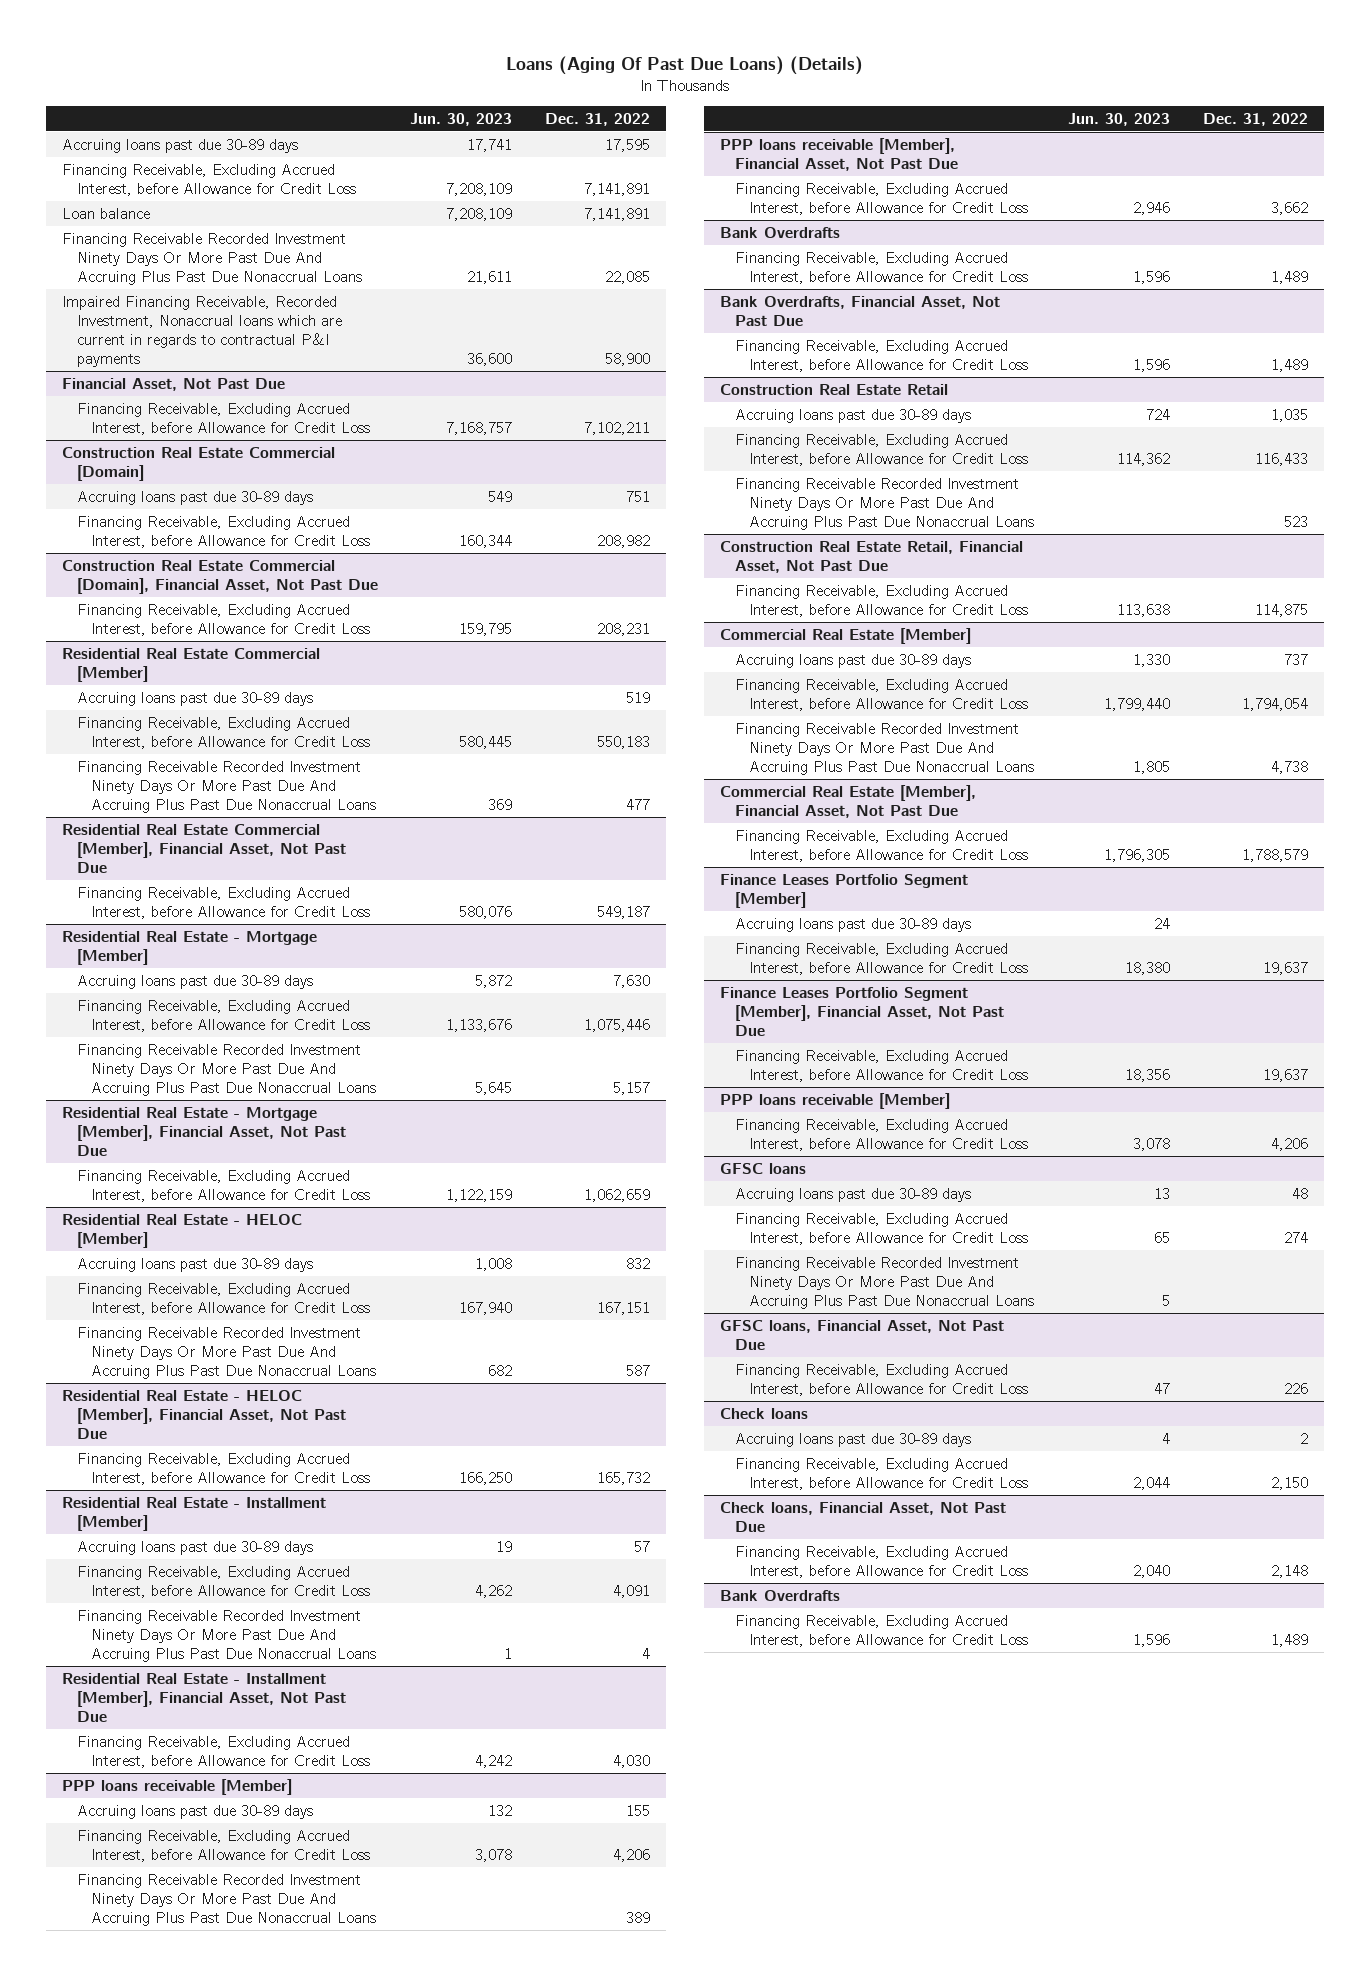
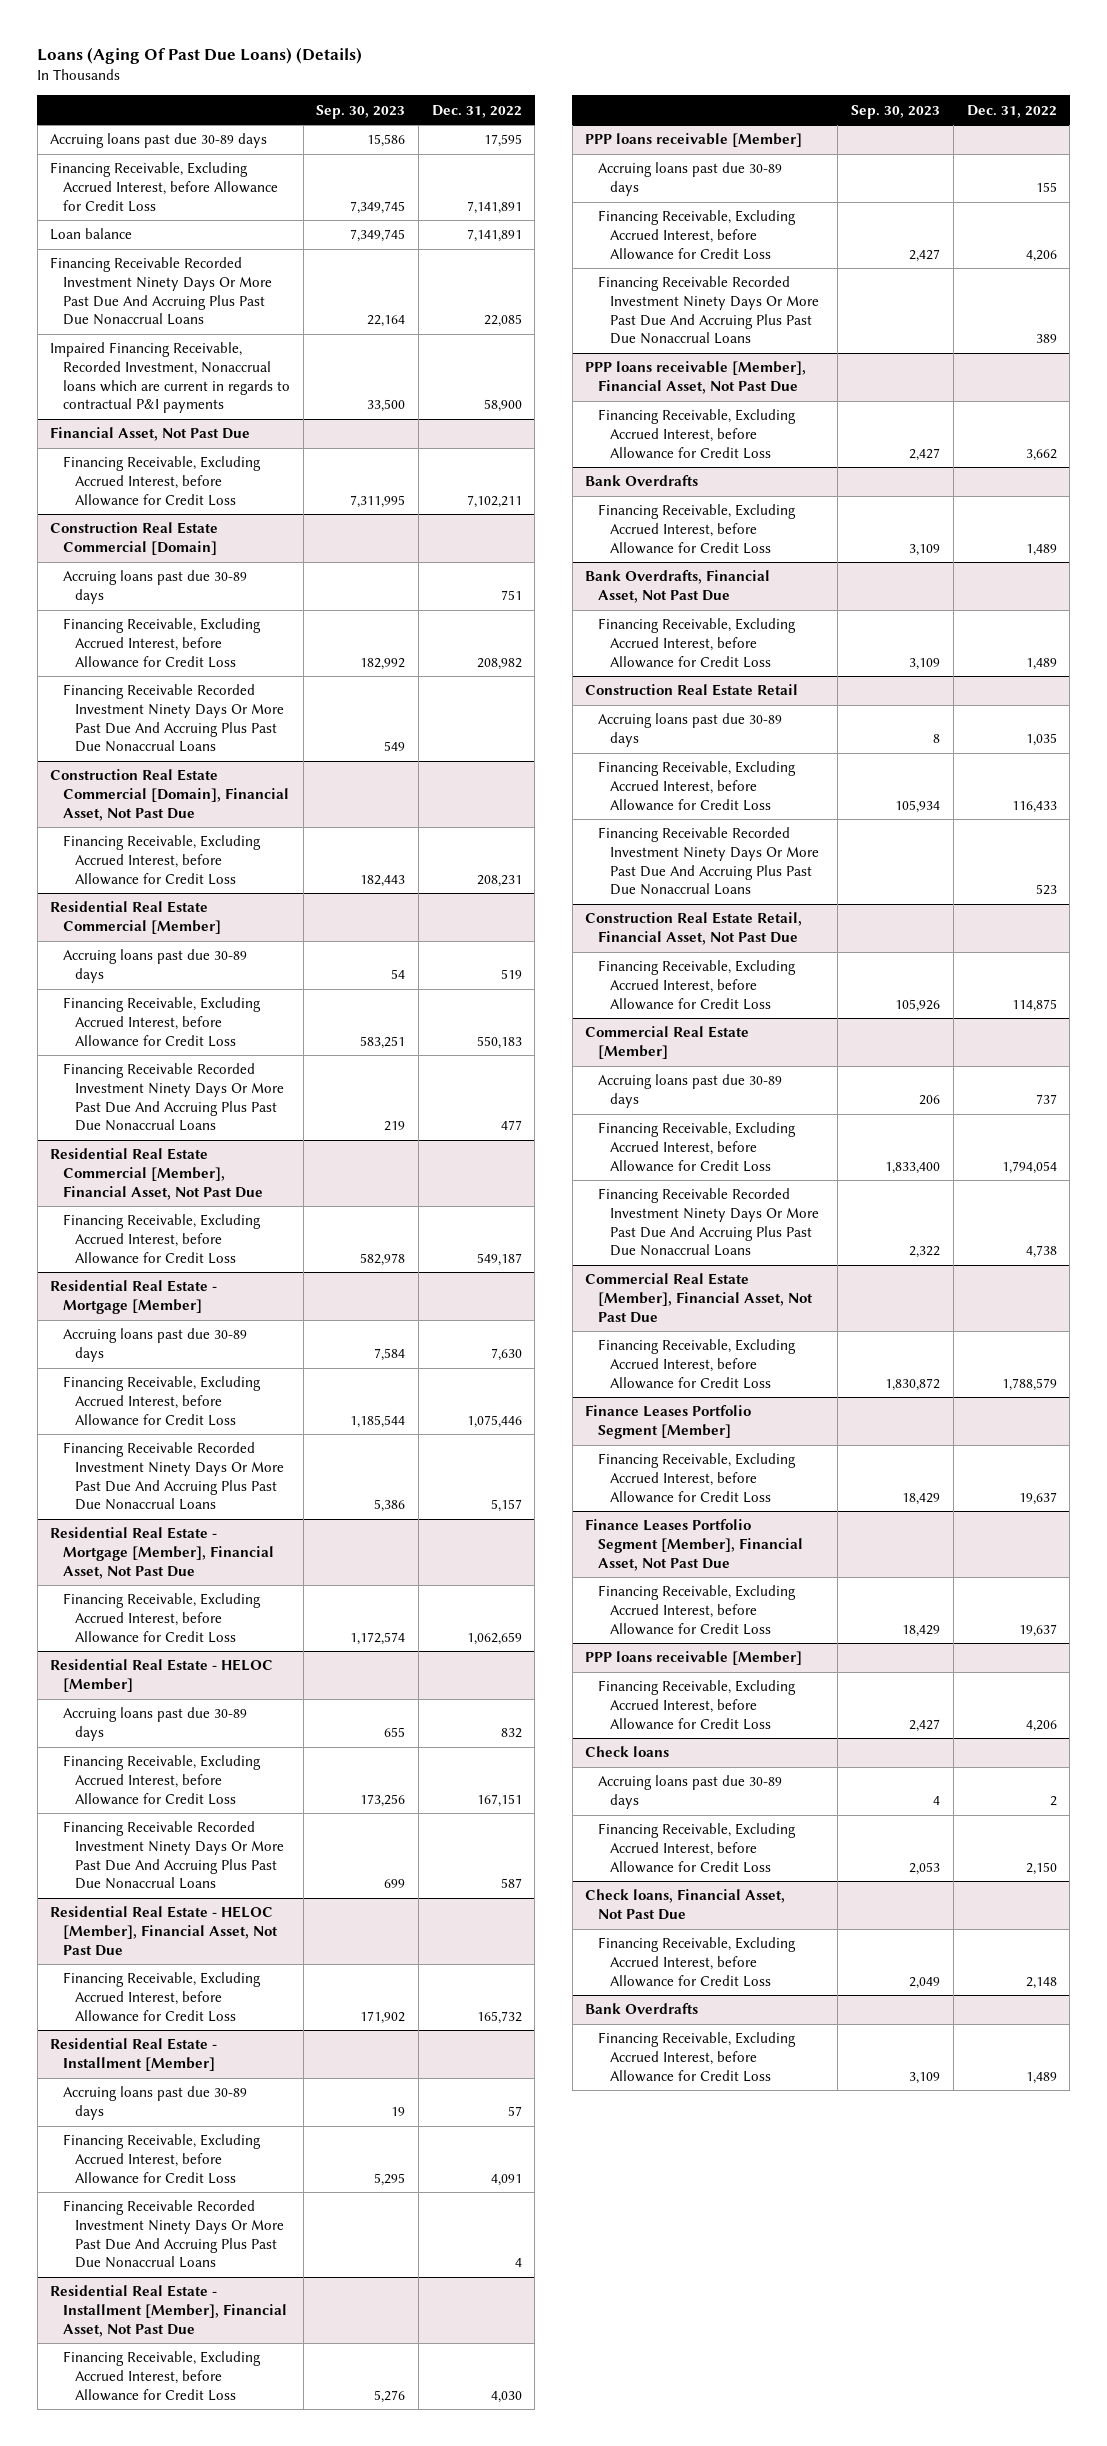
- | Jun. 30, 2023 | Dec. 31, 2022
+ | Sep. 30, 2023 | Dec. 31, 2022
@ Construction Real Estate Commercial [Domain]
+ Financing Receivable Recorded Investment Ninety Days Or More Past Due And Accruing Plus Past Due Nonaccrual Loans | 549 |
@ Finance Leases Portfolio Segment [Member]
- Accruing loans past due 30-89 days | 24 |
- GFSC loans
- Accruing loans past due 30-89 days | 13 | 48
- Financing Receivable, Excluding Accrued Interest, before Allowance for Credit Loss | 65 | 274
- Financing Receivable Recorded Investment Ninety Days Or More Past Due And Accruing Plus Past Due Nonaccrual Loans | 5 |
- GFSC loans, Financial Asset, Not Past Due
- Financing Receivable, Excluding Accrued Interest, before Allowance for Credit Loss | 47 | 226

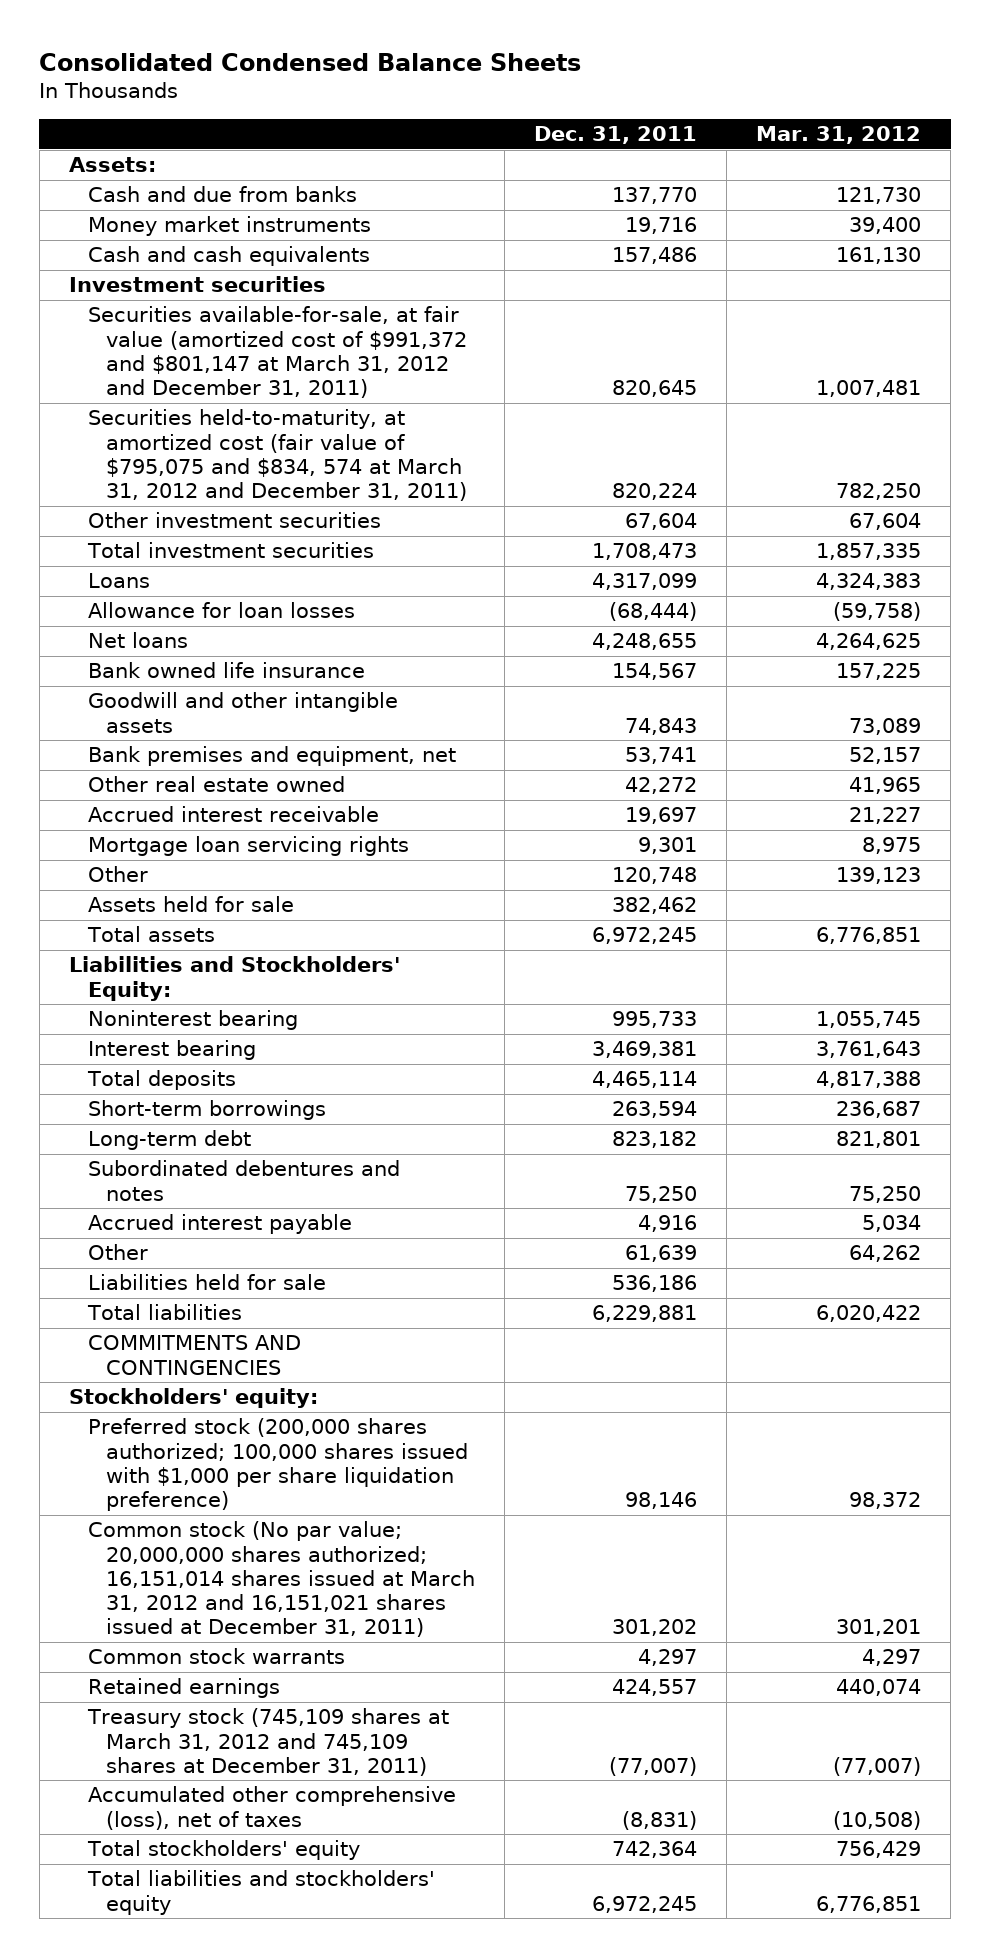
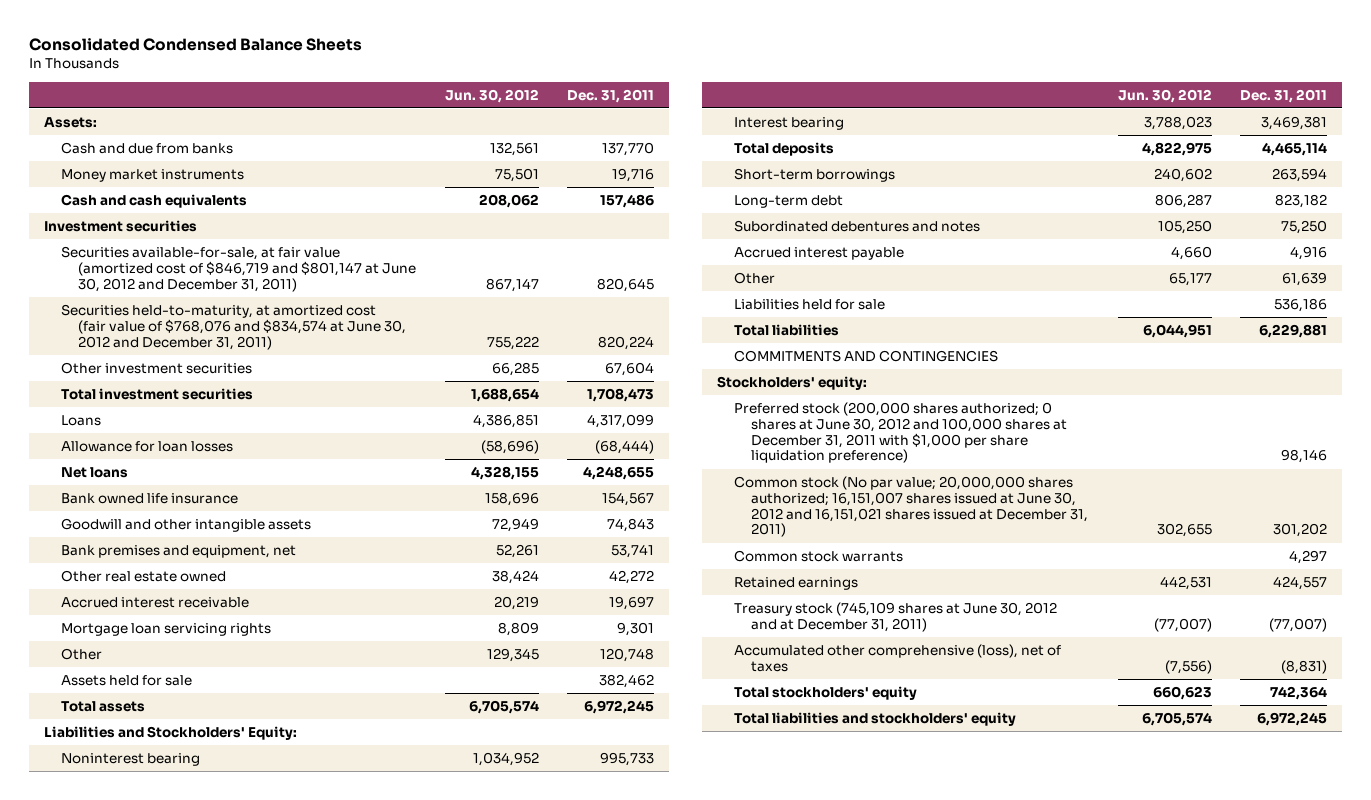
- | Dec. 31, 2011 | Mar. 31, 2012
+ | Jun. 30, 2012 | Dec. 31, 2011
- Securities available-for-sale, at fair value (amortized cost of $991,372 and $801,147 at March 31, 2012 and December 31, 2011) | 820,645 | 1,007,481
- Securities held-to-maturity, at amortized cost (fair value of $795,075 and $834, 574 at March 31, 2012 and December 31, 2011) | 820,224 | 782,250
+ Securities available-for-sale, at fair value (amortized cost of $846,719 and $801,147 at June 30, 2012 and December 31, 2011) | 867,147 | 820,645
+ Securities held-to-maturity, at amortized cost (fair value of $768,076 and $834,574 at June 30, 2012 and December 31, 2011) | 755,222 | 820,224
- Preferred stock (200,000 shares authorized; 100,000 shares issued with $1,000 per share liquidation preference) | 98,146 | 98,372
- Common stock (No par value; 20,000,000 shares authorized; 16,151,014 shares issued at March 31, 2012 and 16,151,021 shares issued at December 31, 2011) | 301,202 | 301,201
+ Preferred stock (200,000 shares authorized; 0 shares at June 30, 2012 and 100,000 shares at December 31, 2011 with $1,000 per share liquidation preference) | | 98,146
+ Common stock (No par value; 20,000,000 shares authorized; 16,151,007 shares issued at June 30, 2012 and 16,151,021 shares issued at December 31, 2011) | 302,655 | 301,202
- Treasury stock (745,109 shares at March 31, 2012 and 745,109 shares at December 31, 2011) | (77,007) | (77,007)
+ Treasury stock (745,109 shares at June 30, 2012 and at December 31, 2011) | (77,007) | (77,007)

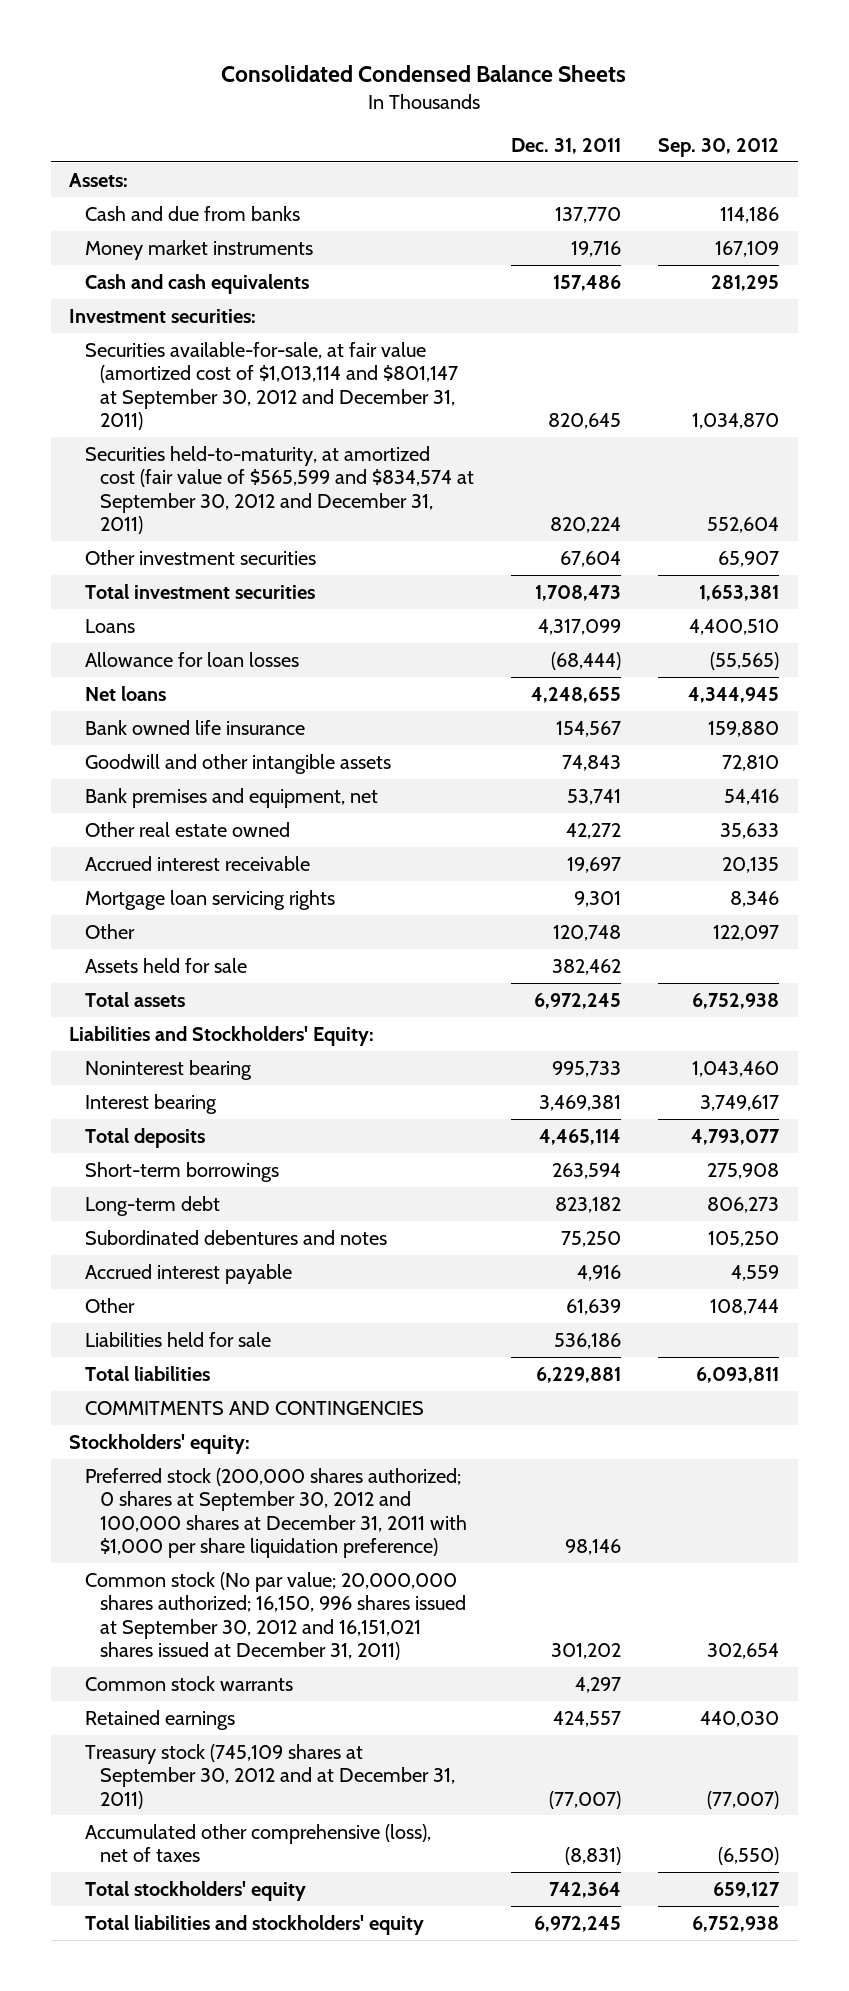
- | Jun. 30, 2012 | Dec. 31, 2011
+ | Dec. 31, 2011 | Sep. 30, 2012
- Investment securities
- Securities available-for-sale, at fair value (amortized cost of $846,719 and $801,147 at June 30, 2012 and December 31, 2011) | 867,147 | 820,645
- Securities held-to-maturity, at amortized cost (fair value of $768,076 and $834,574 at June 30, 2012 and December 31, 2011) | 755,222 | 820,224
+ Investment securities:
+ Securities available-for-sale, at fair value (amortized cost of $1,013,114 and $801,147 at September 30, 2012 and December 31, 2011) | 820,645 | 1,034,870
+ Securities held-to-maturity, at amortized cost (fair value of $565,599 and $834,574 at September 30, 2012 and December 31, 2011) | 820,224 | 552,604
- Preferred stock (200,000 shares authorized; 0 shares at June 30, 2012 and 100,000 shares at December 31, 2011 with $1,000 per share liquidation preference) | | 98,146
- Common stock (No par value; 20,000,000 shares authorized; 16,151,007 shares issued at June 30, 2012 and 16,151,021 shares issued at December 31, 2011) | 302,655 | 301,202
+ Preferred stock (200,000 shares authorized; 0 shares at September 30, 2012 and 100,000 shares at December 31, 2011 with $1,000 per share liquidation preference) | 98,146 |
+ Common stock (No par value; 20,000,000 shares authorized; 16,150, 996 shares issued at September 30, 2012 and 16,151,021 shares issued at December 31, 2011) | 301,202 | 302,654
- Treasury stock (745,109 shares at June 30, 2012 and at December 31, 2011) | (77,007) | (77,007)
+ Treasury stock (745,109 shares at September 30, 2012 and at December 31, 2011) | (77,007) | (77,007)

